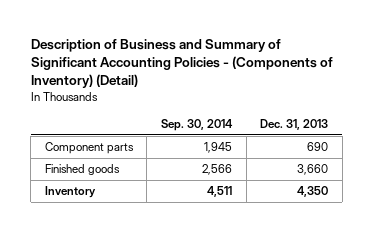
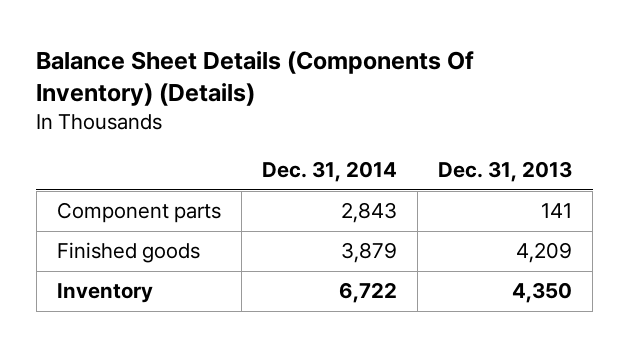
- Description of Business and Summary of Significant Accounting Policies - (Components of Inventory) (Detail)
+ Balance Sheet Details (Components Of Inventory) (Details)
- | Sep. 30, 2014 | Dec. 31, 2013
+ | Dec. 31, 2014 | Dec. 31, 2013
- Component parts | 1,945 | 690
- Finished goods | 2,566 | 3,660
+ Component parts | 2,843 | 141
+ Finished goods | 3,879 | 4,209

